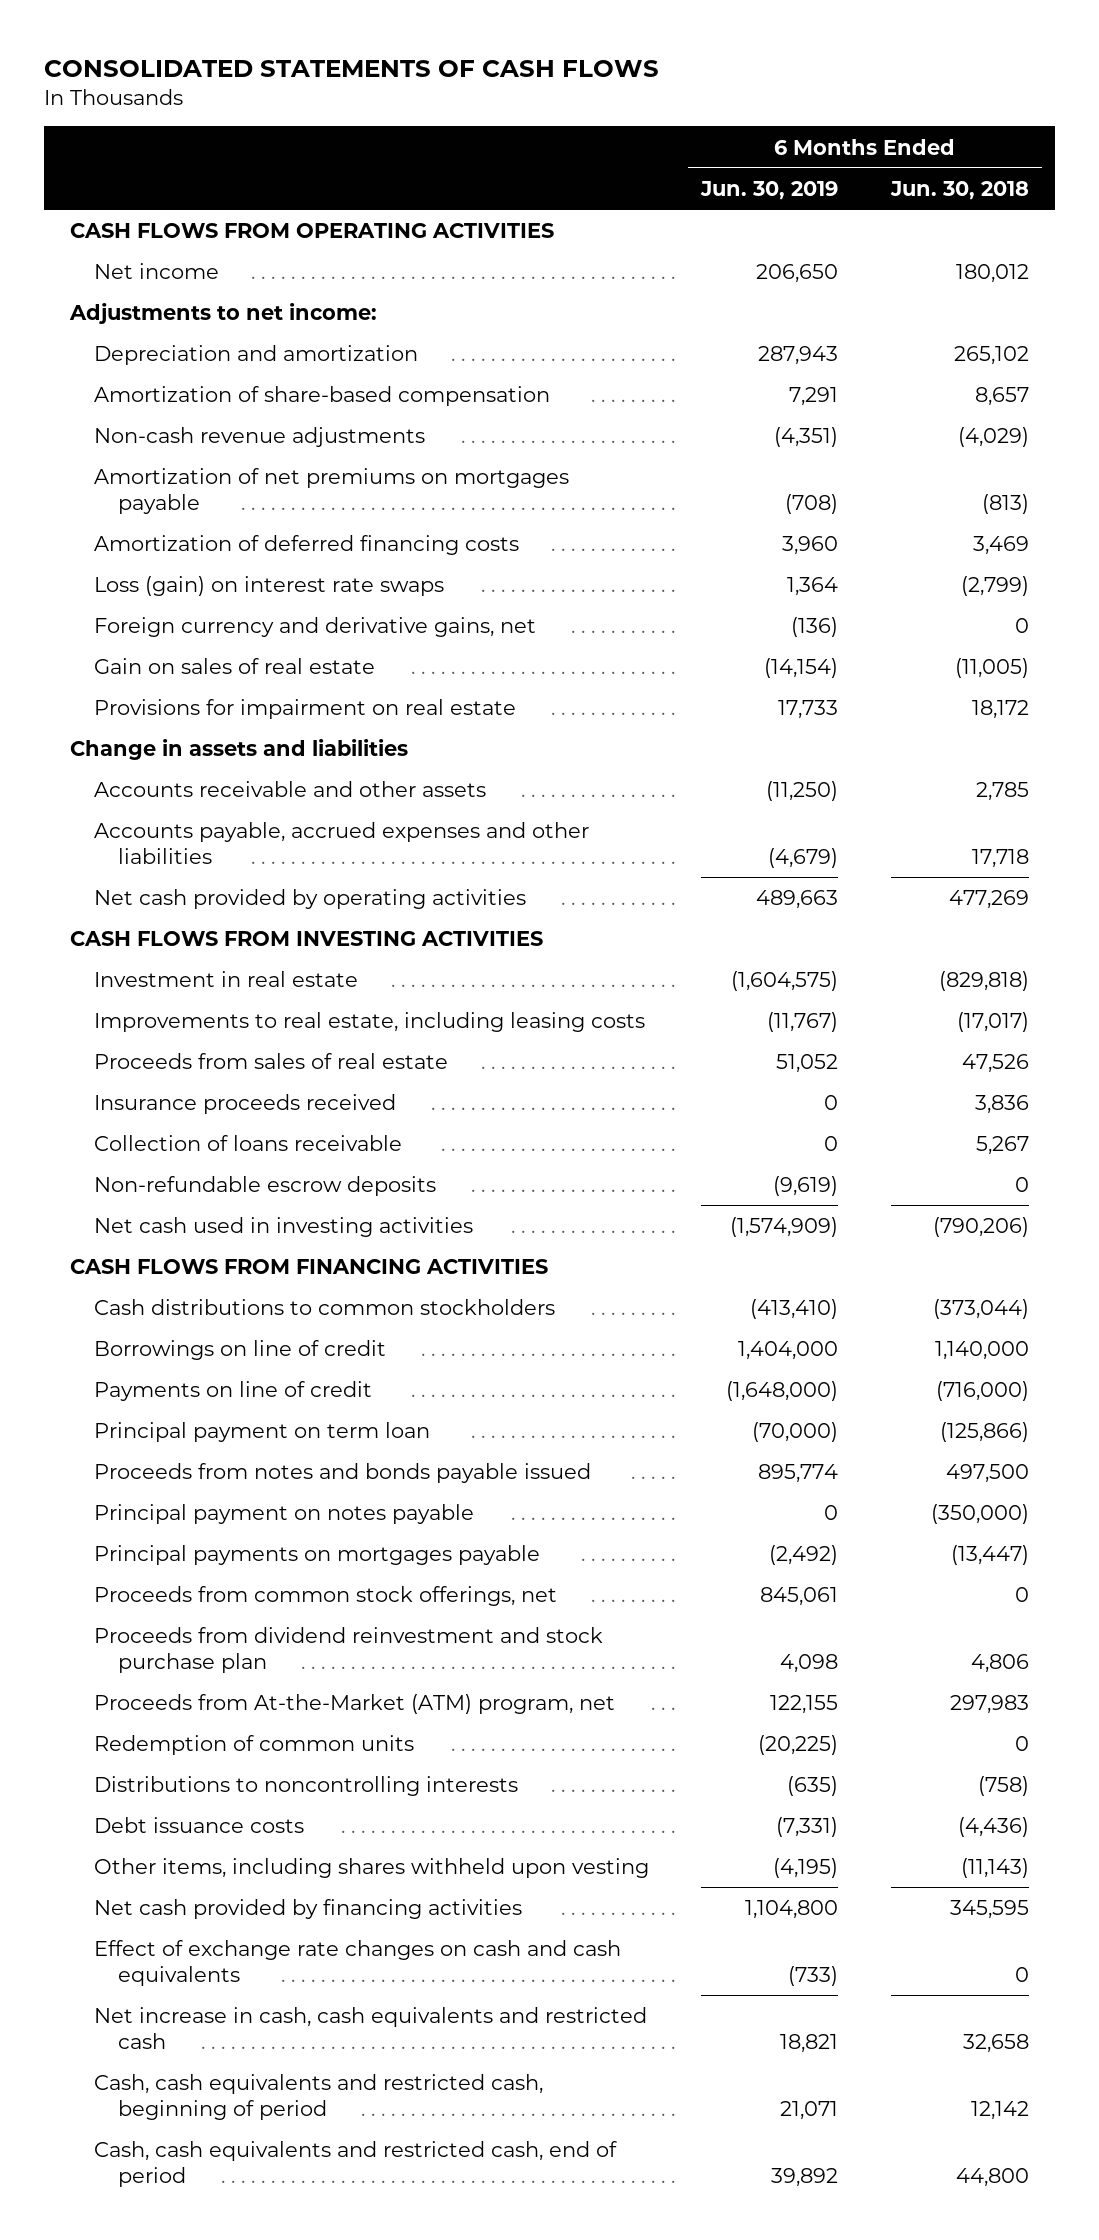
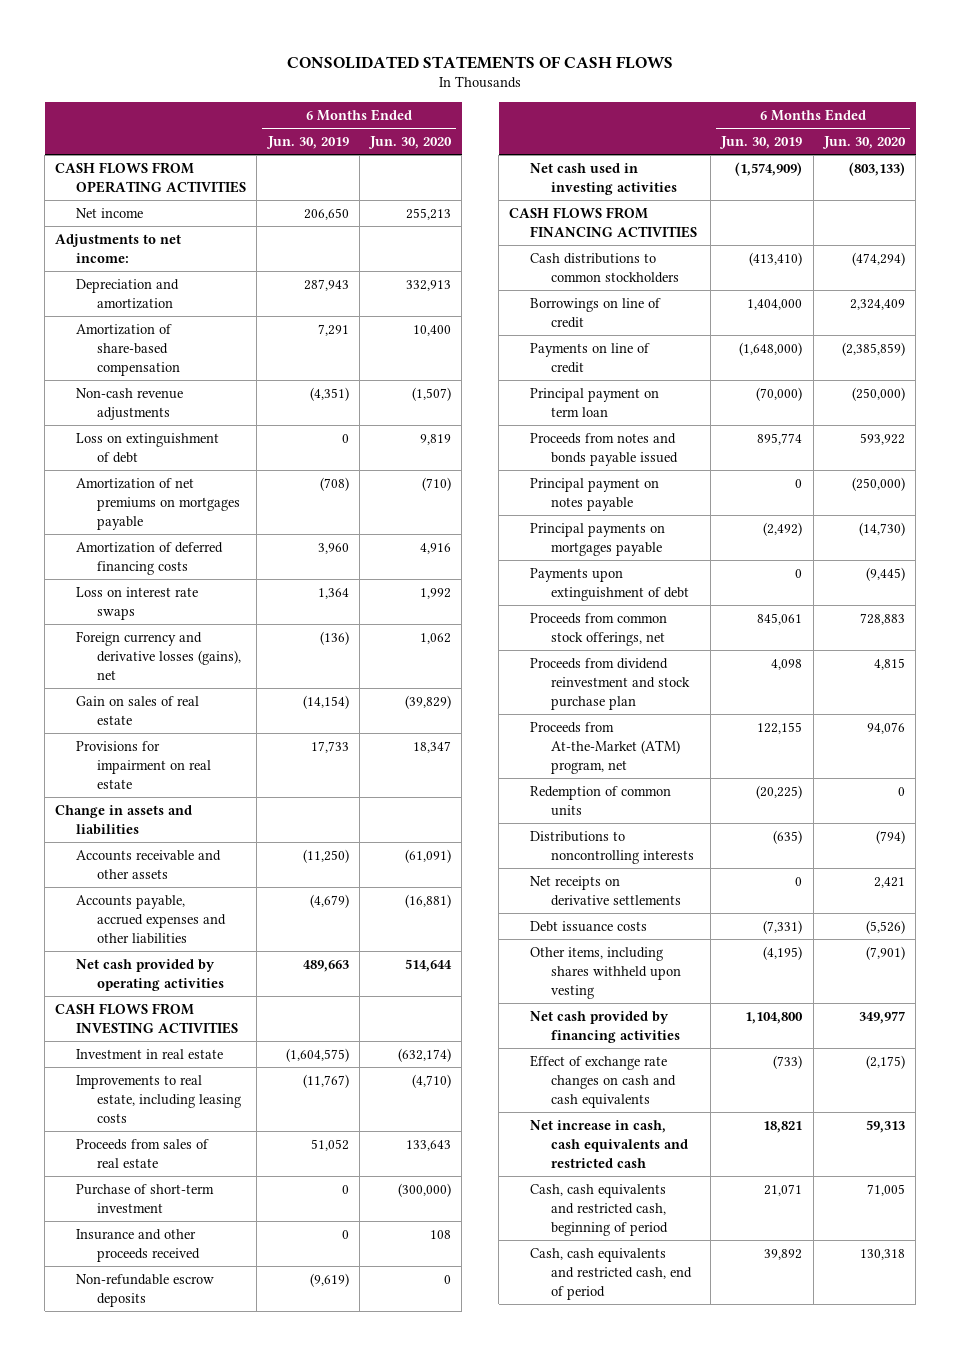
- | 6 Months Ended Jun. 30, 2019 | 6 Months Ended Jun. 30, 2018
+ | 6 Months Ended Jun. 30, 2019 | 6 Months Ended Jun. 30, 2020
+ Loss on extinguishment of debt | 0 | 9,819
- Loss (gain) on interest rate swaps | 1,364 | (2,799)
- Foreign currency and derivative gains, net | (136) | 0
+ Loss on interest rate swaps | 1,364 | 1,992
+ Foreign currency and derivative losses (gains), net | (136) | 1,062
- Insurance proceeds received | 0 | 3,836
- Collection of loans receivable | 0 | 5,267
+ Purchase of short-term investment | 0 | (300,000)
+ Insurance and other proceeds received | 0 | 108
+ Payments upon extinguishment of debt | 0 | (9,445)
+ Net receipts on derivative settlements | 0 | 2,421

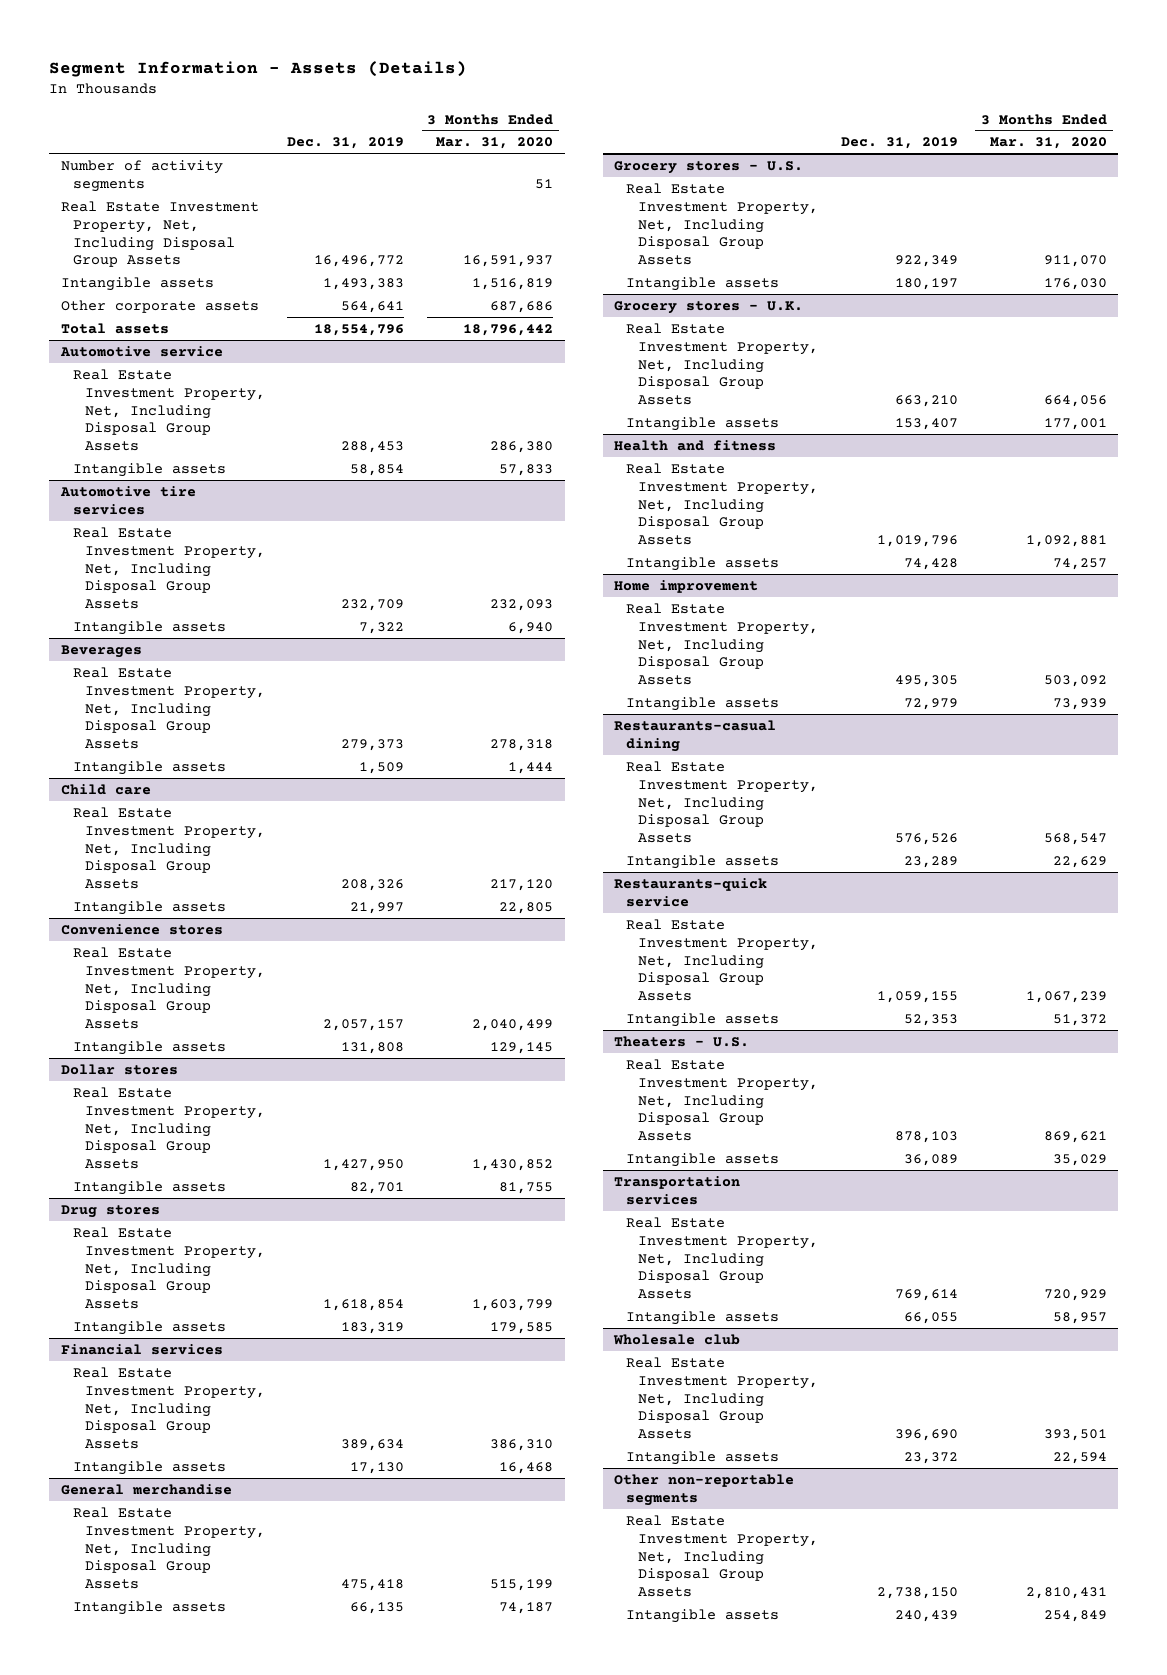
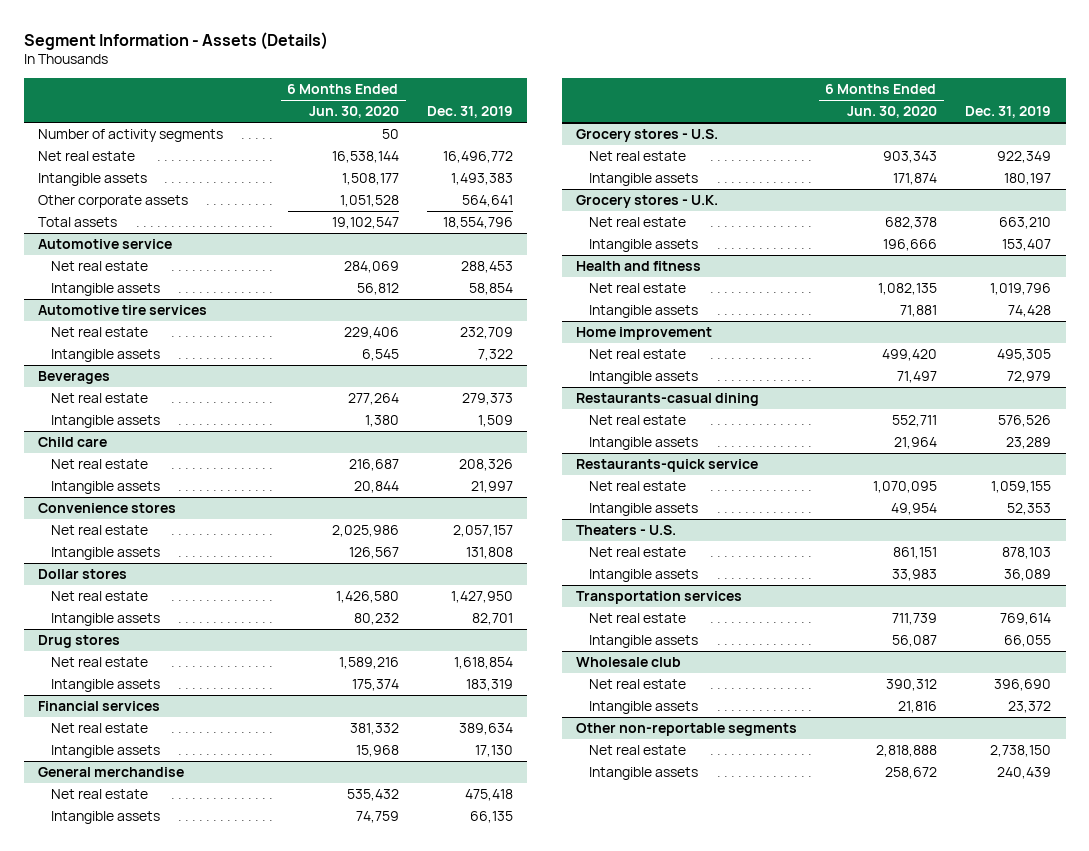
- | Dec. 31, 2019 | 3 Months Ended Mar. 31, 2020
+ | 6 Months Ended Jun. 30, 2020 | Dec. 31, 2019
- Real Estate Investment Property, Net, Including Disposal Group Assets | 16,496,772 | 16,591,937
+ Net real estate | 16,538,144 | 16,496,772
@ Automotive service
- Real Estate Investment Property, Net, Including Disposal Group Assets | 288,453 | 286,380
+ Net real estate | 284,069 | 288,453
@ Automotive tire services
- Real Estate Investment Property, Net, Including Disposal Group Assets | 232,709 | 232,093
+ Net real estate | 229,406 | 232,709
@ Beverages
- Real Estate Investment Property, Net, Including Disposal Group Assets | 279,373 | 278,318
+ Net real estate | 277,264 | 279,373
@ Child care
- Real Estate Investment Property, Net, Including Disposal Group Assets | 208,326 | 217,120
+ Net real estate | 216,687 | 208,326
@ Convenience stores
- Real Estate Investment Property, Net, Including Disposal Group Assets | 2,057,157 | 2,040,499
+ Net real estate | 2,025,986 | 2,057,157
@ Dollar stores
- Real Estate Investment Property, Net, Including Disposal Group Assets | 1,427,950 | 1,430,852
+ Net real estate | 1,426,580 | 1,427,950
@ Drug stores
- Real Estate Investment Property, Net, Including Disposal Group Assets | 1,618,854 | 1,603,799
+ Net real estate | 1,589,216 | 1,618,854
@ Financial services
- Real Estate Investment Property, Net, Including Disposal Group Assets | 389,634 | 386,310
+ Net real estate | 381,332 | 389,634
@ General merchandise
- Real Estate Investment Property, Net, Including Disposal Group Assets | 475,418 | 515,199
+ Net real estate | 535,432 | 475,418
@ Grocery stores - U.S.
- Real Estate Investment Property, Net, Including Disposal Group Assets | 922,349 | 911,070
+ Net real estate | 903,343 | 922,349
@ Grocery stores - U.K.
- Real Estate Investment Property, Net, Including Disposal Group Assets | 663,210 | 664,056
+ Net real estate | 682,378 | 663,210
@ Health and fitness
- Real Estate Investment Property, Net, Including Disposal Group Assets | 1,019,796 | 1,092,881
+ Net real estate | 1,082,135 | 1,019,796
@ Home improvement
- Real Estate Investment Property, Net, Including Disposal Group Assets | 495,305 | 503,092
+ Net real estate | 499,420 | 495,305
@ Restaurants-casual dining
- Real Estate Investment Property, Net, Including Disposal Group Assets | 576,526 | 568,547
+ Net real estate | 552,711 | 576,526
@ Restaurants-quick service
- Real Estate Investment Property, Net, Including Disposal Group Assets | 1,059,155 | 1,067,239
+ Net real estate | 1,070,095 | 1,059,155
@ Theaters - U.S.
- Real Estate Investment Property, Net, Including Disposal Group Assets | 878,103 | 869,621
+ Net real estate | 861,151 | 878,103
@ Transportation services
- Real Estate Investment Property, Net, Including Disposal Group Assets | 769,614 | 720,929
+ Net real estate | 711,739 | 769,614
@ Wholesale club
- Real Estate Investment Property, Net, Including Disposal Group Assets | 396,690 | 393,501
+ Net real estate | 390,312 | 396,690
@ Other non-reportable segments
- Real Estate Investment Property, Net, Including Disposal Group Assets | 2,738,150 | 2,810,431
+ Net real estate | 2,818,888 | 2,738,150

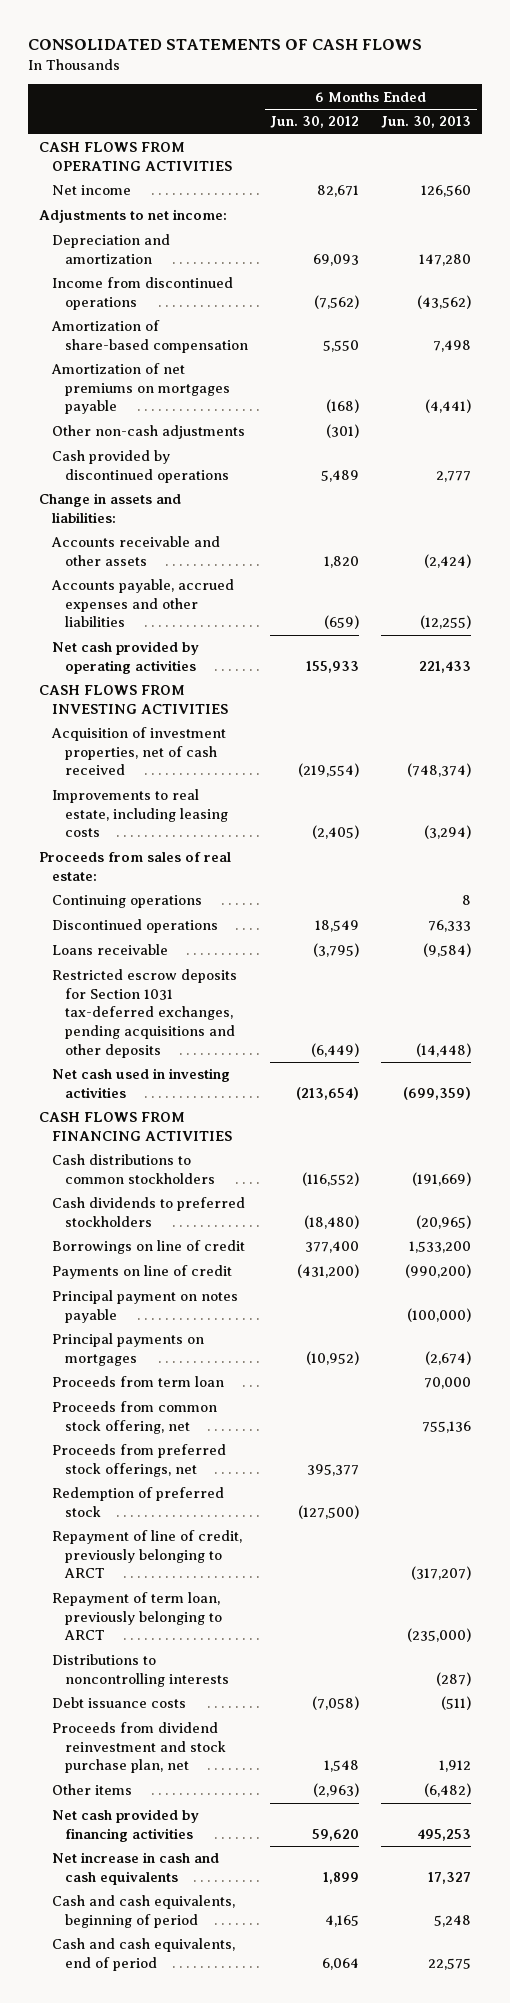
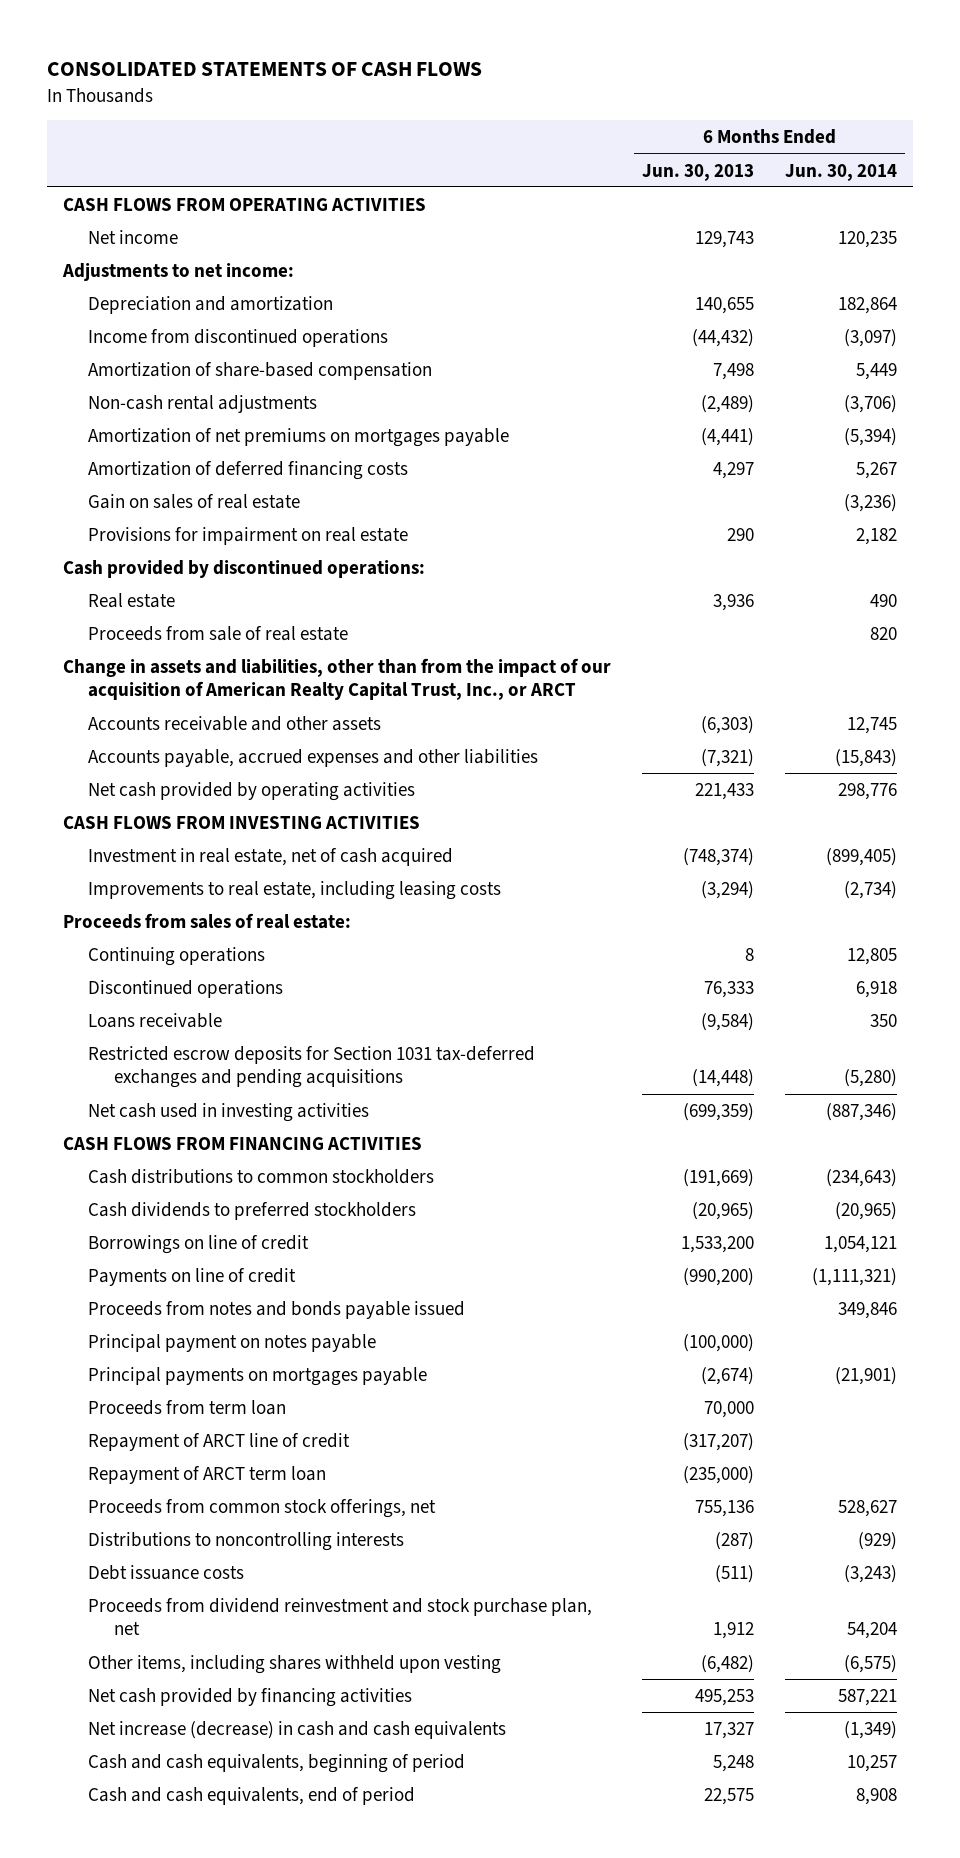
- | 6 Months Ended Jun. 30, 2012 | 6 Months Ended Jun. 30, 2013
+ | 6 Months Ended Jun. 30, 2013 | 6 Months Ended Jun. 30, 2014
- Net income | 82,671 | 126,560
+ Net income | 129,743 | 120,235
- Depreciation and amortization | 69,093 | 147,280
- Income from discontinued operations | (7,562) | (43,562)
+ Depreciation and amortization | 140,655 | 182,864
+ Income from discontinued operations | (44,432) | (3,097)
+ Non-cash rental adjustments | (2,489) | (3,706)
- Other non-cash adjustments | (301) |
- Cash provided by discontinued operations | 5,489 | 2,777
- Change in assets and liabilities:
- Accounts receivable and other assets | 1,820 | (2,424)
- Accounts payable, accrued expenses and other liabilities | (659) | (12,255)
+ Amortization of deferred financing costs | 4,297 | 5,267
+ Gain on sales of real estate | | (3,236)
+ Provisions for impairment on real estate | 290 | 2,182
+ Cash provided by discontinued operations:
+ Real estate | 3,936 | 490
+ Proceeds from sale of real estate | | 820
+ Change in assets and liabilities, other than from the impact of our acquisition of American Realty Capital Trust, Inc., or ARCT
+ Accounts receivable and other assets | (6,303) | 12,745
+ Accounts payable, accrued expenses and other liabilities | (7,321) | (15,843)
- Acquisition of investment properties, net of cash received | (219,554) | (748,374)
+ Investment in real estate, net of cash acquired | (748,374) | (899,405)
- Restricted escrow deposits for Section 1031 tax-deferred exchanges, pending acquisitions and other deposits | (6,449) | (14,448)
+ Restricted escrow deposits for Section 1031 tax-deferred exchanges and pending acquisitions | (14,448) | (5,280)
+ Proceeds from notes and bonds payable issued | | 349,846
- Principal payments on mortgages | (10,952) | (2,674)
+ Principal payments on mortgages payable | (2,674) | (21,901)
- Proceeds from common stock offering, net | | 755,136
- Proceeds from preferred stock offerings, net | 395,377 |
- Redemption of preferred stock | (127,500) |
- Repayment of line of credit, previously belonging to ARCT | | (317,207)
- Repayment of term loan, previously belonging to ARCT | | (235,000)
+ Repayment of ARCT line of credit | (317,207) |
+ Repayment of ARCT term loan | (235,000) |
+ Proceeds from common stock offerings, net | 755,136 | 528,627
- Other items | (2,963) | (6,482)
+ Other items, including shares withheld upon vesting | (6,482) | (6,575)
- Net increase in cash and cash equivalents | 1,899 | 17,327
+ Net increase (decrease) in cash and cash equivalents | 17,327 | (1,349)

